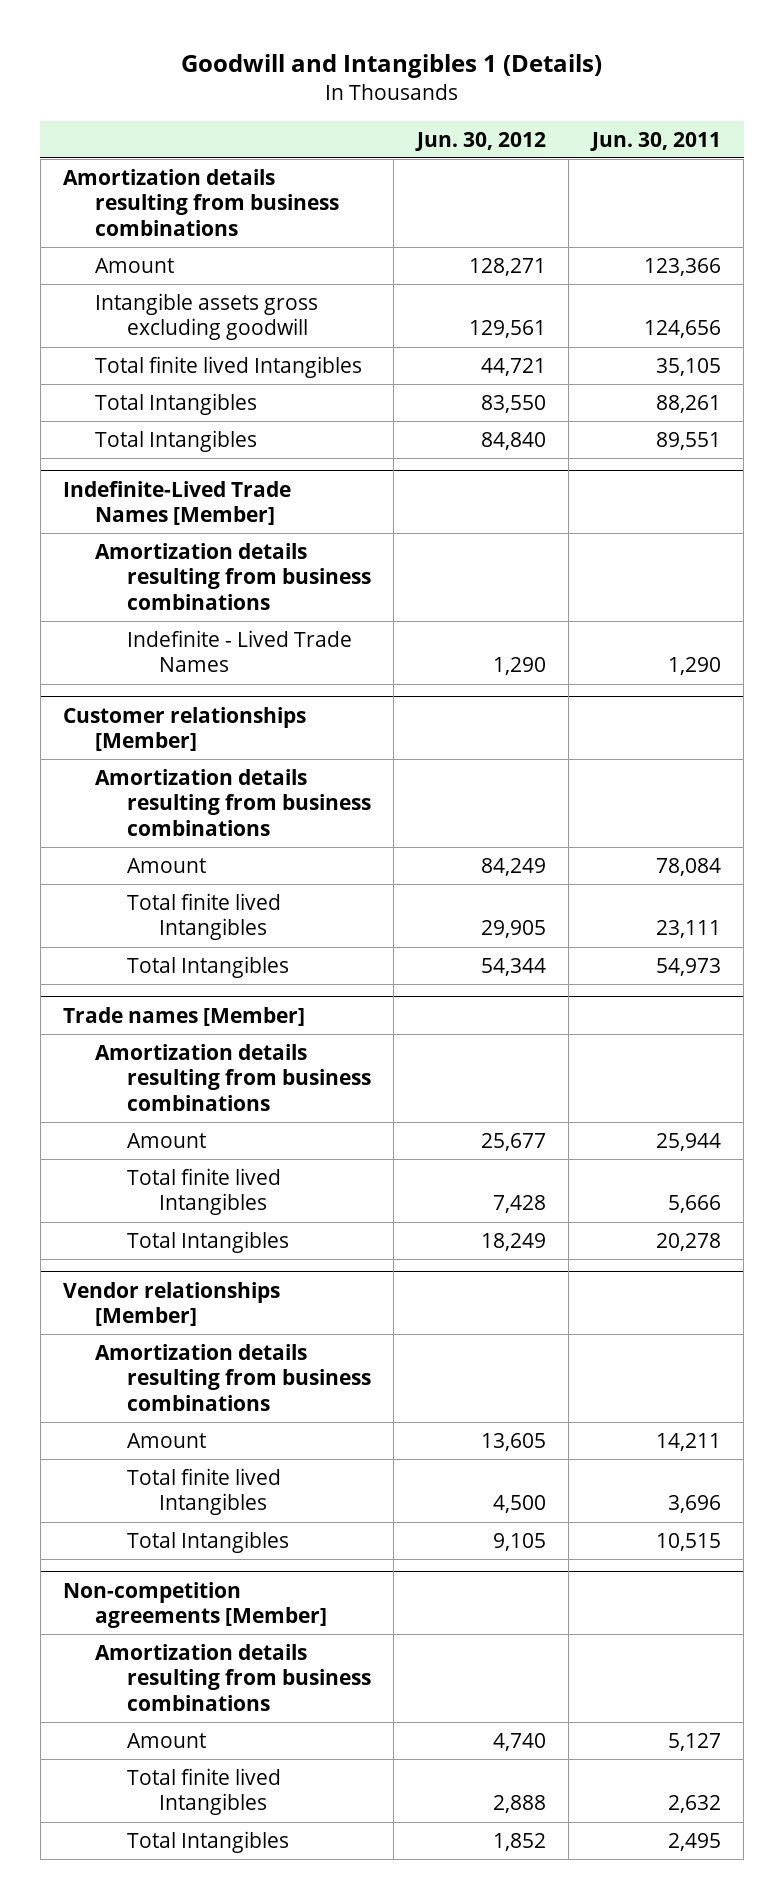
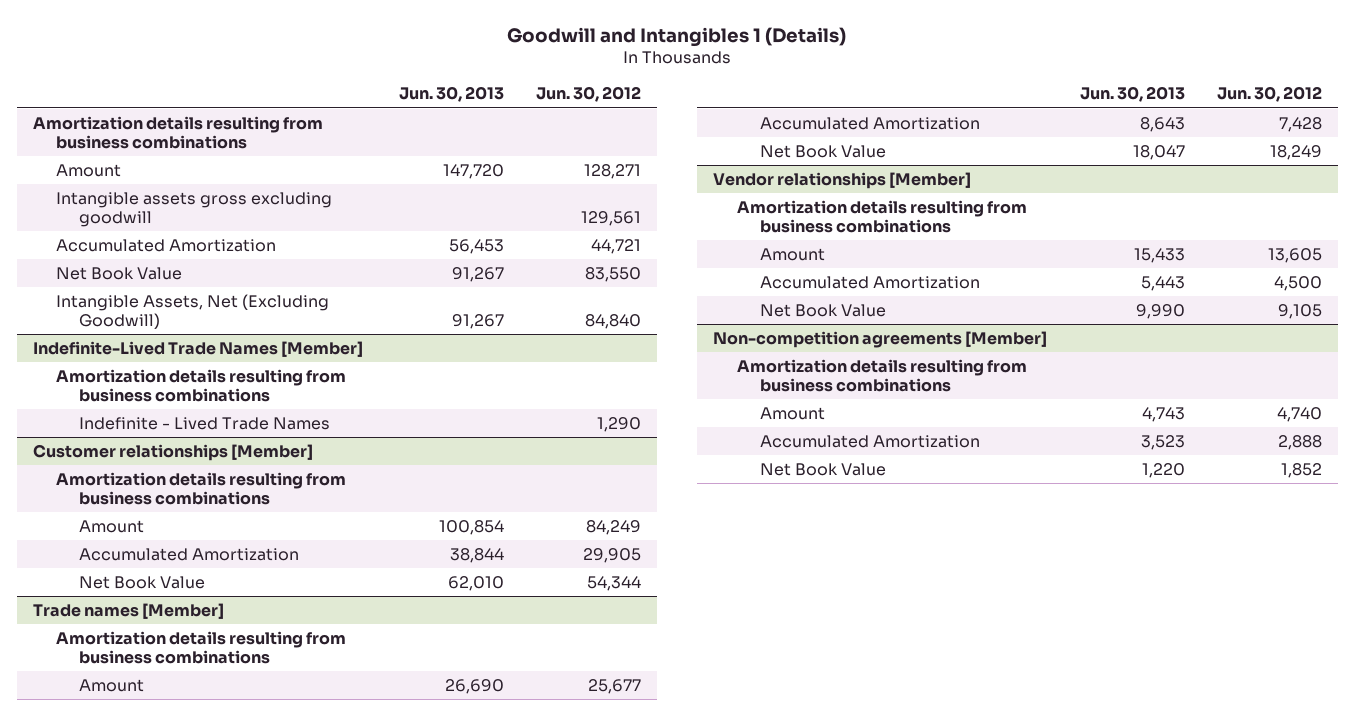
- | Jun. 30, 2012 | Jun. 30, 2011
+ | Jun. 30, 2013 | Jun. 30, 2012
- Total finite lived Intangibles | 44,721 | 35,105
- Total Intangibles | 83,550 | 88,261
- Total Intangibles | 84,840 | 89,551
+ Accumulated Amortization | 56,453 | 44,721
+ Net Book Value | 91,267 | 83,550
+ Intangible Assets, Net (Excluding Goodwill) | 91,267 | 84,840
@ Customer relationships [Member]
- Total finite lived Intangibles | 29,905 | 23,111
- Total Intangibles | 54,344 | 54,973
+ Accumulated Amortization | 38,844 | 29,905
+ Net Book Value | 62,010 | 54,344
@ Trade names [Member]
- Total finite lived Intangibles | 7,428 | 5,666
- Total Intangibles | 18,249 | 20,278
+ Accumulated Amortization | 8,643 | 7,428
+ Net Book Value | 18,047 | 18,249
@ Vendor relationships [Member]
- Total finite lived Intangibles | 4,500 | 3,696
- Total Intangibles | 9,105 | 10,515
+ Accumulated Amortization | 5,443 | 4,500
+ Net Book Value | 9,990 | 9,105
@ Non-competition agreements [Member]
- Total finite lived Intangibles | 2,888 | 2,632
- Total Intangibles | 1,852 | 2,495
+ Accumulated Amortization | 3,523 | 2,888
+ Net Book Value | 1,220 | 1,852

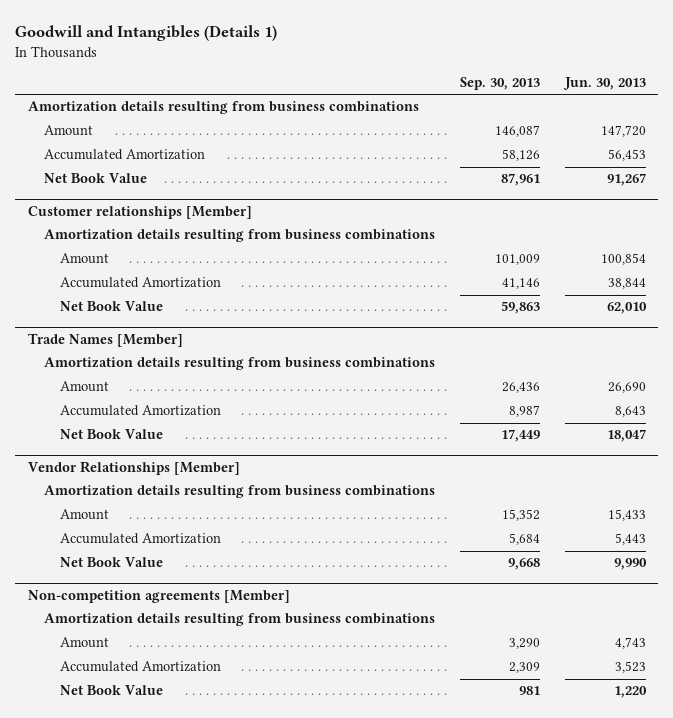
- Goodwill and Intangibles 1 (Details)
+ Goodwill and Intangibles (Details 1)
- | Jun. 30, 2013 | Jun. 30, 2012
+ | Sep. 30, 2013 | Jun. 30, 2013
- Intangible assets gross excluding goodwill | | 129,561
- Intangible Assets, Net (Excluding Goodwill) | 91,267 | 84,840
- Indefinite-Lived Trade Names [Member]
- Amortization details resulting from business combinations
- Indefinite - Lived Trade Names | | 1,290
- Trade names [Member]
+ Trade Names [Member]
- Vendor relationships [Member]
+ Vendor Relationships [Member]

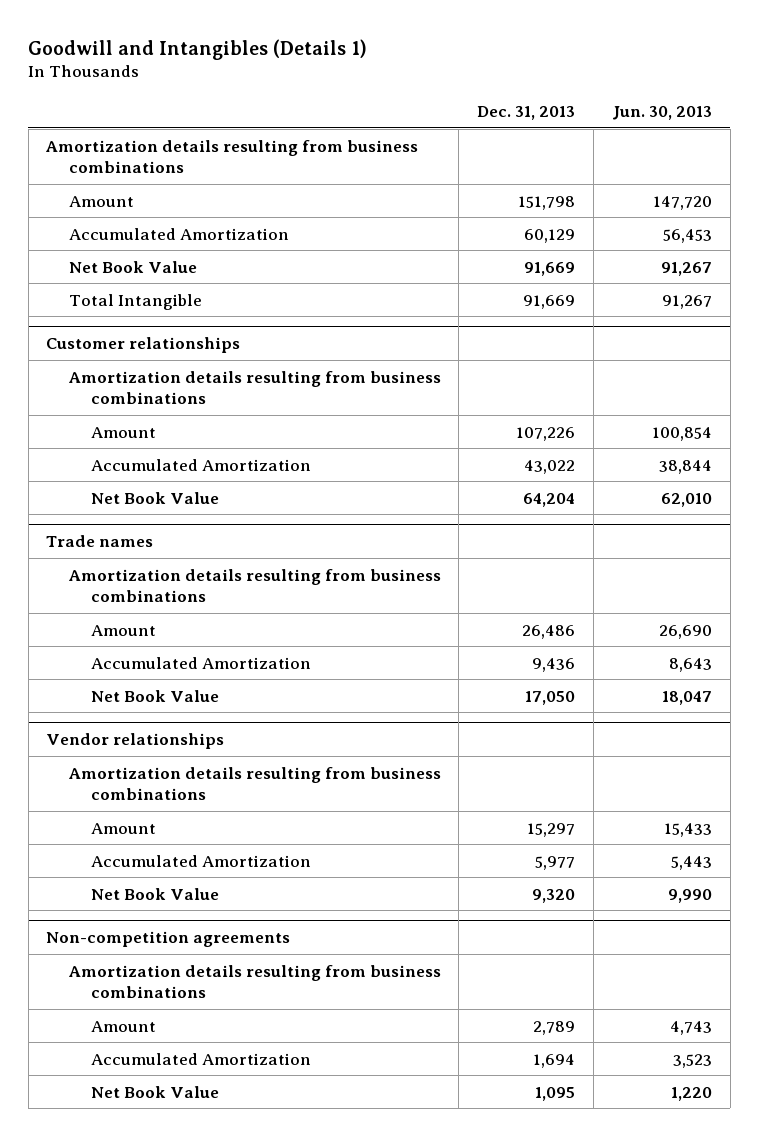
- | Sep. 30, 2013 | Jun. 30, 2013
+ | Dec. 31, 2013 | Jun. 30, 2013
- Customer relationships [Member]
+ Total Intangible | 91,669 | 91,267
+ Customer relationships
- Trade Names [Member]
+ Trade names
- Vendor Relationships [Member]
+ Vendor relationships
- Non-competition agreements [Member]
+ Non-competition agreements

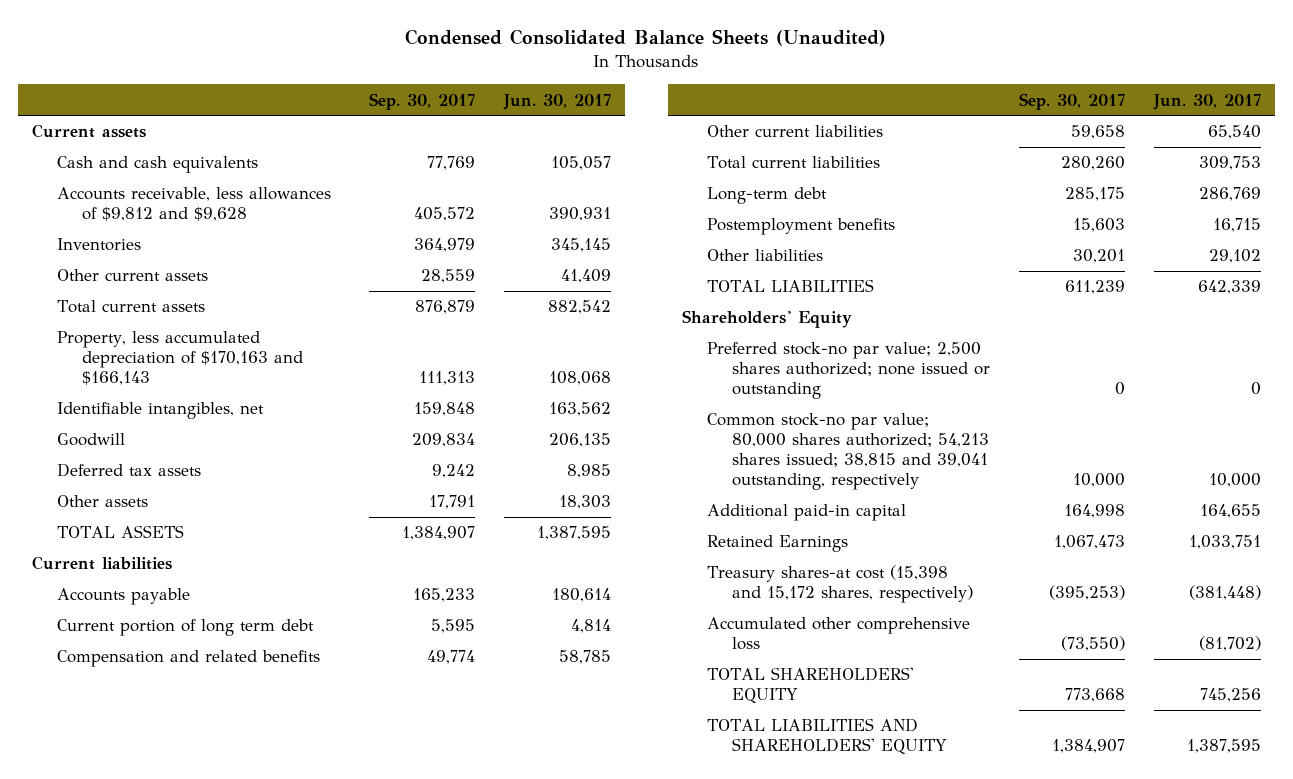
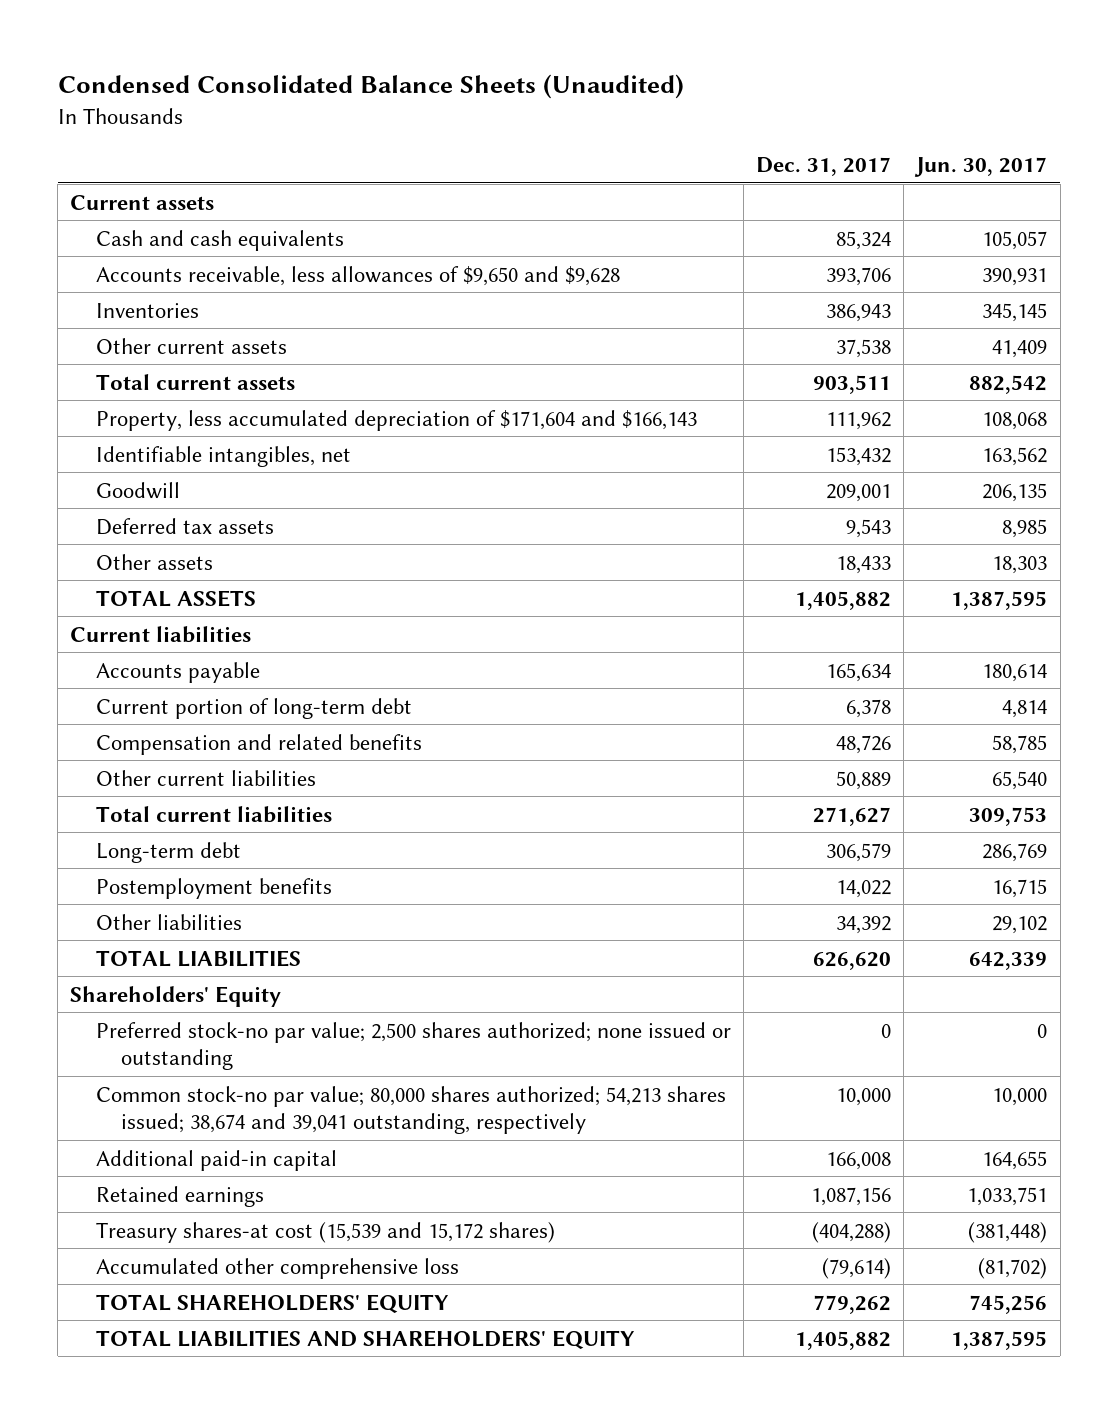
- | Sep. 30, 2017 | Jun. 30, 2017
+ | Dec. 31, 2017 | Jun. 30, 2017
- Accounts receivable, less allowances of $9,812 and $9,628 | 405,572 | 390,931
+ Accounts receivable, less allowances of $9,650 and $9,628 | 393,706 | 390,931
- Property, less accumulated depreciation of $170,163 and $166,143 | 111,313 | 108,068
+ Property, less accumulated depreciation of $171,604 and $166,143 | 111,962 | 108,068
- Current portion of long term debt | 5,595 | 4,814
+ Current portion of long-term debt | 6,378 | 4,814
- Common stock-no par value; 80,000 shares authorized; 54,213 shares issued; 38,815 and 39,041 outstanding, respectively | 10,000 | 10,000
+ Common stock-no par value; 80,000 shares authorized; 54,213 shares issued; 38,674 and 39,041 outstanding, respectively | 10,000 | 10,000
- Retained Earnings | 1,067,473 | 1,033,751
- Treasury shares-at cost (15,398 and 15,172 shares, respectively) | (395,253) | (381,448)
+ Retained earnings | 1,087,156 | 1,033,751
+ Treasury shares-at cost (15,539 and 15,172 shares) | (404,288) | (381,448)

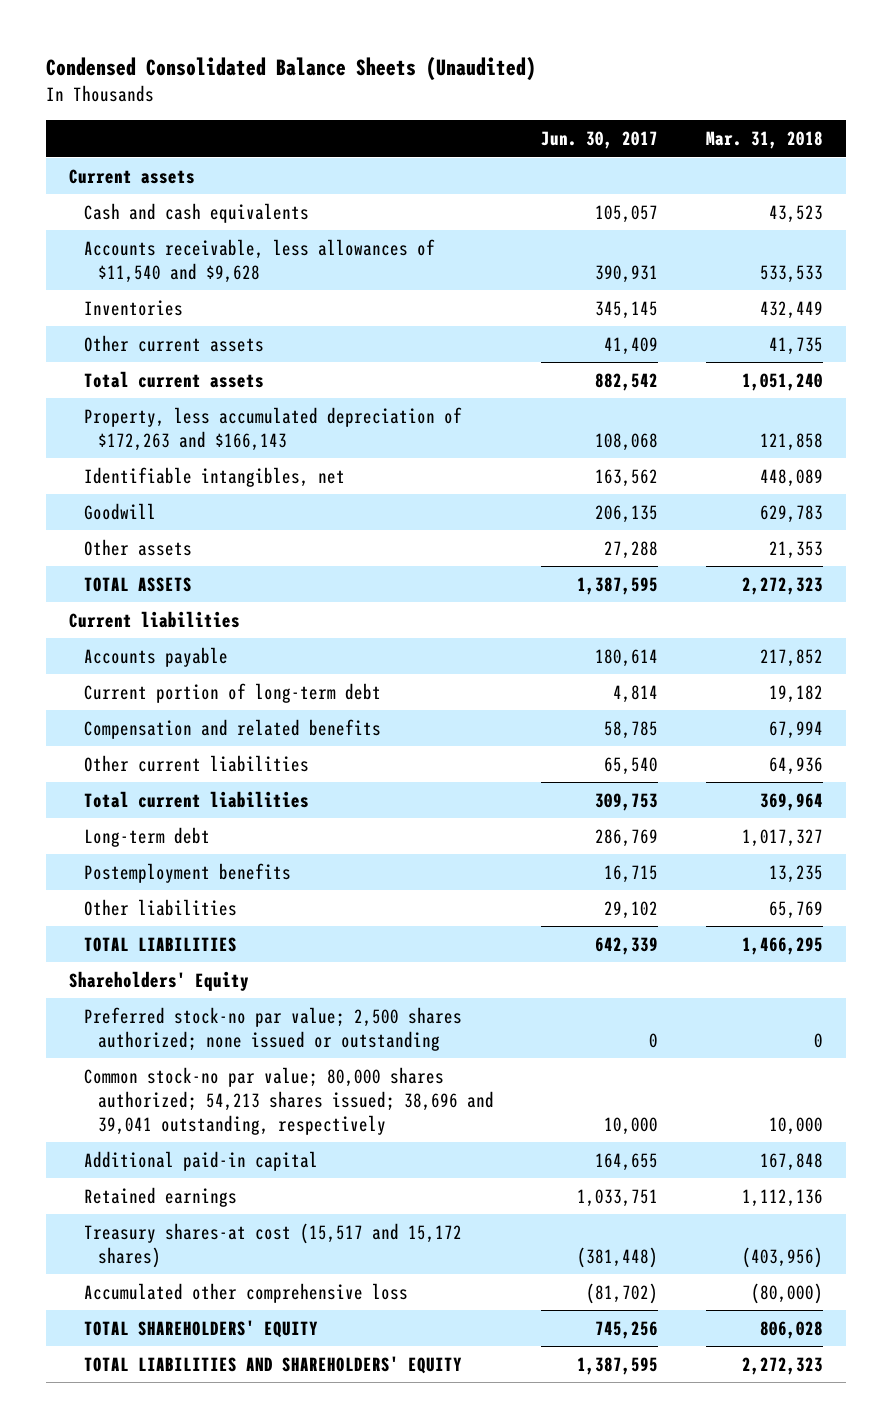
- | Dec. 31, 2017 | Jun. 30, 2017
+ | Jun. 30, 2017 | Mar. 31, 2018
- Accounts receivable, less allowances of $9,650 and $9,628 | 393,706 | 390,931
+ Accounts receivable, less allowances of $11,540 and $9,628 | 390,931 | 533,533
- Property, less accumulated depreciation of $171,604 and $166,143 | 111,962 | 108,068
+ Property, less accumulated depreciation of $172,263 and $166,143 | 108,068 | 121,858
- Deferred tax assets | 9,543 | 8,985
- Other assets | 18,433 | 18,303
+ Other assets | 27,288 | 21,353
- Common stock-no par value; 80,000 shares authorized; 54,213 shares issued; 38,674 and 39,041 outstanding, respectively | 10,000 | 10,000
+ Common stock-no par value; 80,000 shares authorized; 54,213 shares issued; 38,696 and 39,041 outstanding, respectively | 10,000 | 10,000
- Treasury shares-at cost (15,539 and 15,172 shares) | (404,288) | (381,448)
+ Treasury shares-at cost (15,517 and 15,172 shares) | (381,448) | (403,956)

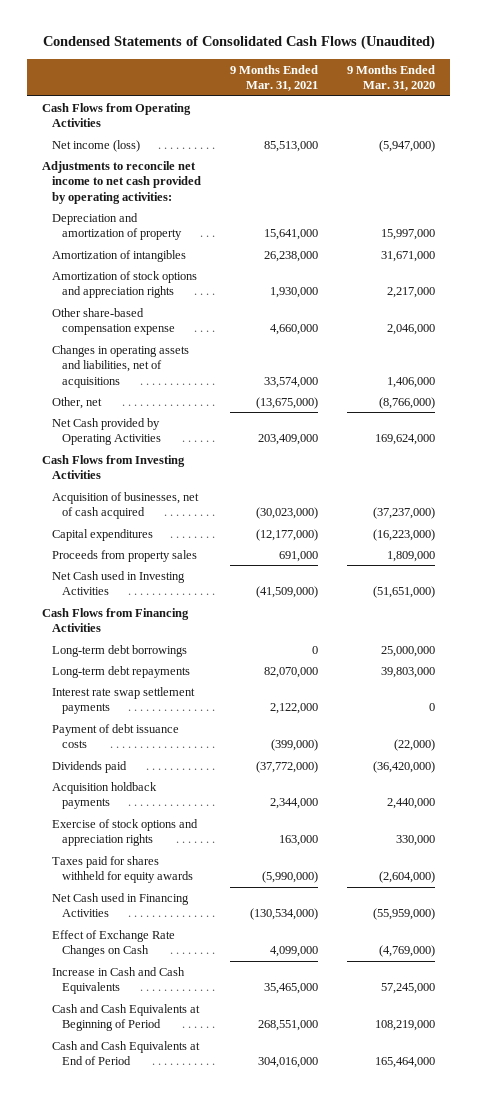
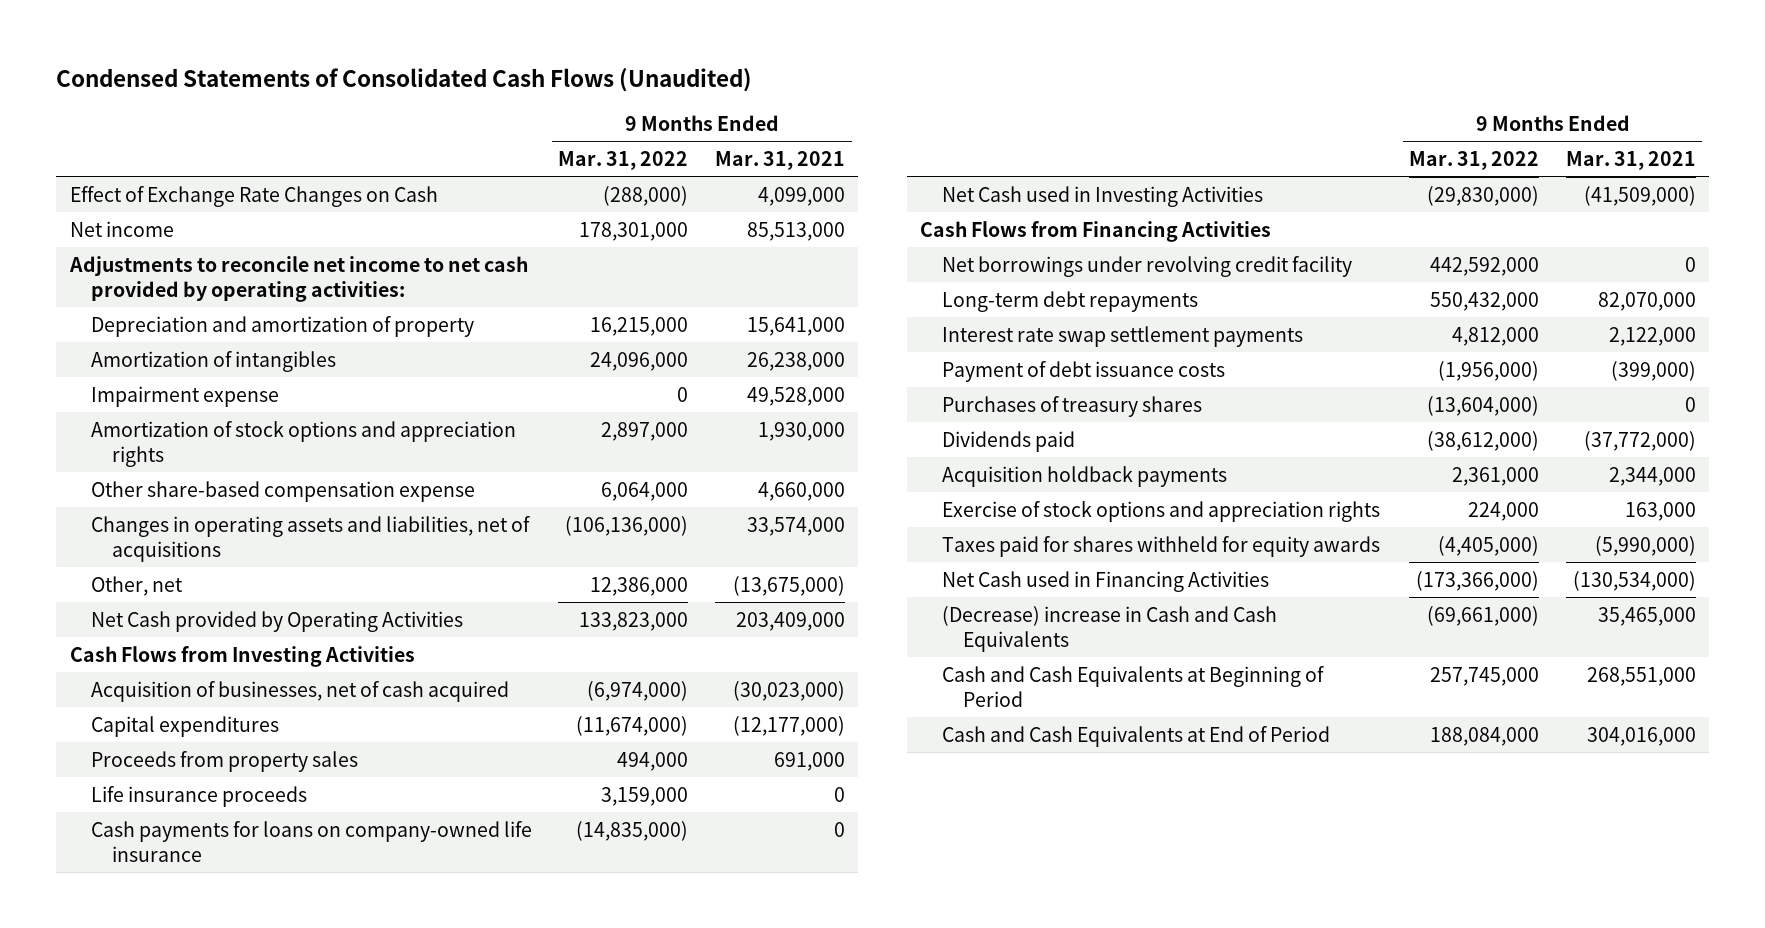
- | 9 Months Ended Mar. 31, 2021 | 9 Months Ended Mar. 31, 2020
+ | 9 Months Ended Mar. 31, 2022 | 9 Months Ended Mar. 31, 2021
- Cash Flows from Operating Activities
- Net income (loss) | 85,513,000 | (5,947,000)
moved up: Effect of Exchange Rate Changes on Cash | (288,000) | 4,099,000
+ Net income | 178,301,000 | 85,513,000
+ Impairment expense | 0 | 49,528,000
+ Life insurance proceeds | 3,159,000 | 0
+ Cash payments for loans on company-owned life insurance | (14,835,000) | 0
- Long-term debt borrowings | 0 | 25,000,000
+ Net borrowings under revolving credit facility | 442,592,000 | 0
+ Purchases of treasury shares | (13,604,000) | 0
- Increase in Cash and Cash Equivalents | 35,465,000 | 57,245,000
+ (Decrease) increase in Cash and Cash Equivalents | (69,661,000) | 35,465,000

